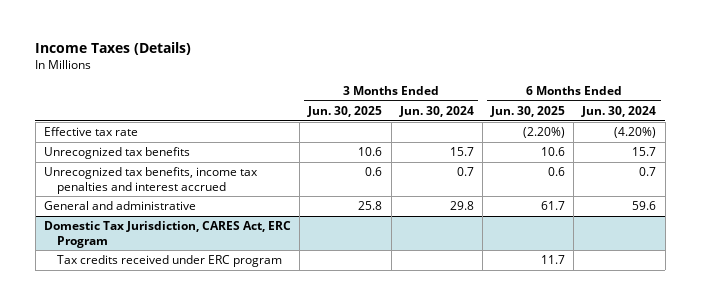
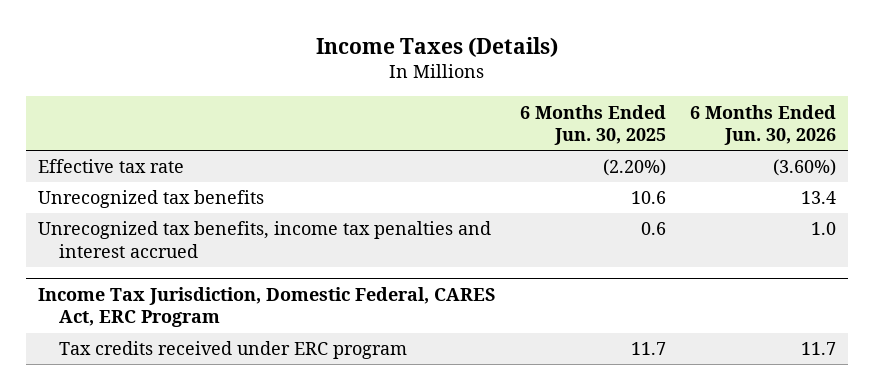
- | 3 Months Ended Jun. 30, 2025 | 3 Months Ended Jun. 30, 2024 | 6 Months Ended Jun. 30, 2025 | 6 Months Ended Jun. 30, 2024
+ | 6 Months Ended Jun. 30, 2025 | 6 Months Ended Jun. 30, 2026
- General and administrative | 25.8 | 29.8 | 61.7 | 59.6
- Domestic Tax Jurisdiction, CARES Act, ERC Program
+ Income Tax Jurisdiction, Domestic Federal, CARES Act, ERC Program

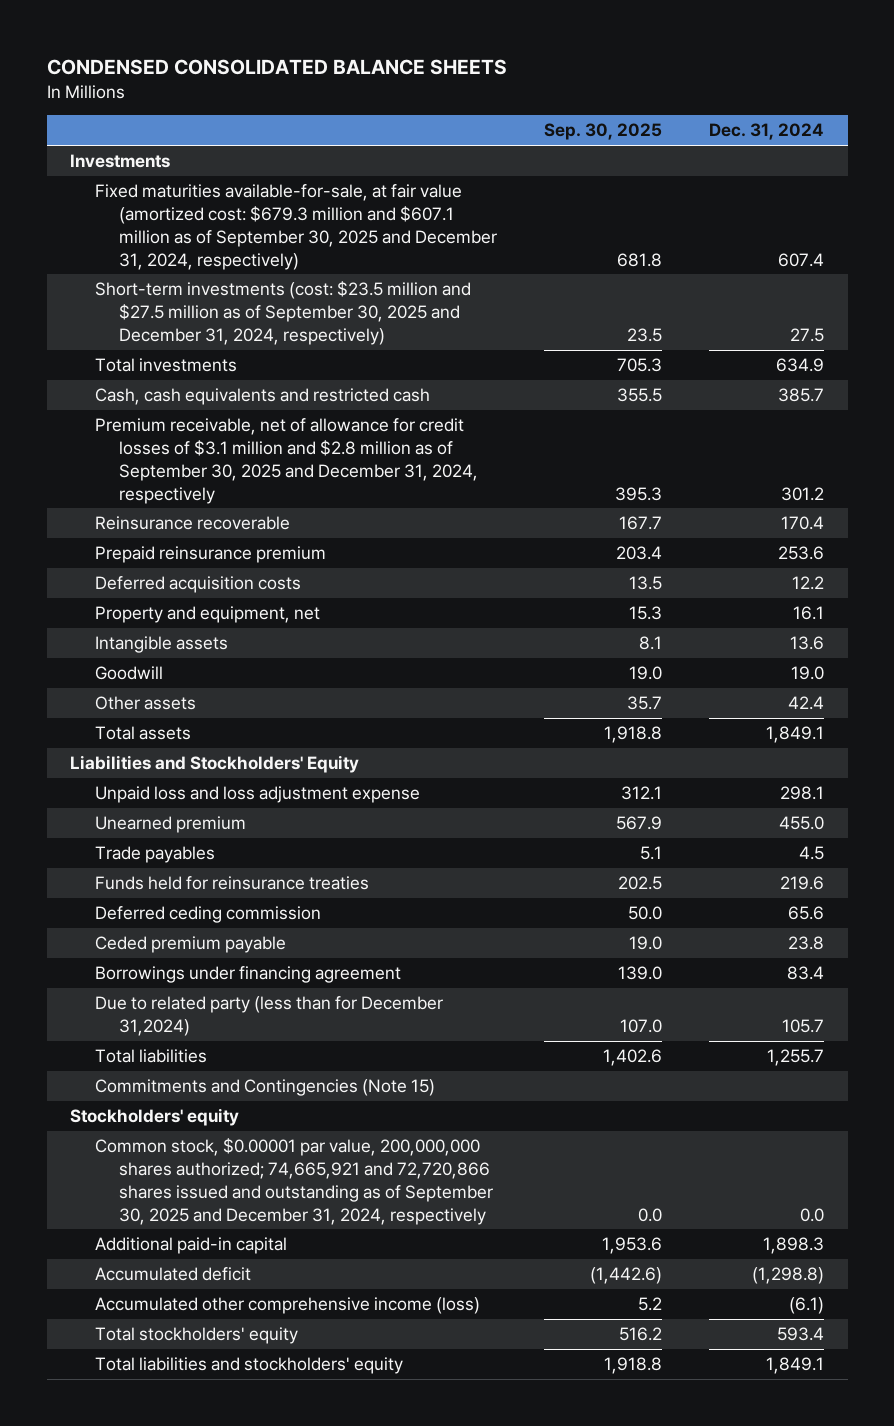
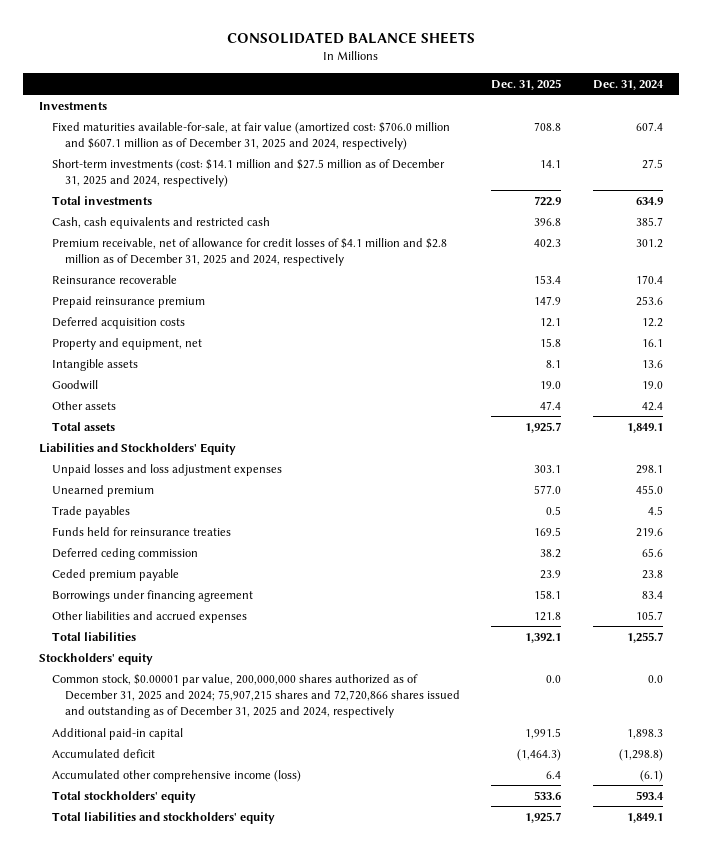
- CONDENSED CONSOLIDATED BALANCE SHEETS
+ CONSOLIDATED BALANCE SHEETS
- | Sep. 30, 2025 | Dec. 31, 2024
+ | Dec. 31, 2025 | Dec. 31, 2024
- Fixed maturities available-for-sale, at fair value (amortized cost: $679.3 million and $607.1 million as of September 30, 2025 and December 31, 2024, respectively) | 681.8 | 607.4
- Short-term investments (cost: $23.5 million and $27.5 million as of September 30, 2025 and December 31, 2024, respectively) | 23.5 | 27.5
+ Fixed maturities available-for-sale, at fair value (amortized cost: $706.0 million and $607.1 million as of December 31, 2025 and 2024, respectively) | 708.8 | 607.4
+ Short-term investments (cost: $14.1 million and $27.5 million as of December 31, 2025 and 2024, respectively) | 14.1 | 27.5
- Premium receivable, net of allowance for credit losses of $3.1 million and $2.8 million as of September 30, 2025 and December 31, 2024, respectively | 395.3 | 301.2
+ Premium receivable, net of allowance for credit losses of $4.1 million and $2.8 million as of December 31, 2025 and 2024, respectively | 402.3 | 301.2
- Unpaid loss and loss adjustment expense | 312.1 | 298.1
+ Unpaid losses and loss adjustment expenses | 303.1 | 298.1
- Due to related party (less than for December 31,2024) | 107.0 | 105.7
+ Other liabilities and accrued expenses | 121.8 | 105.7
- Commitments and Contingencies (Note 15)
- Common stock, $0.00001 par value, 200,000,000 shares authorized; 74,665,921 and 72,720,866 shares issued and outstanding as of September 30, 2025 and December 31, 2024, respectively | 0.0 | 0.0
+ Common stock, $0.00001 par value, 200,000,000 shares authorized as of December 31, 2025 and 2024; 75,907,215 shares and 72,720,866 shares issued and outstanding as of December 31, 2025 and 2024, respectively | 0.0 | 0.0

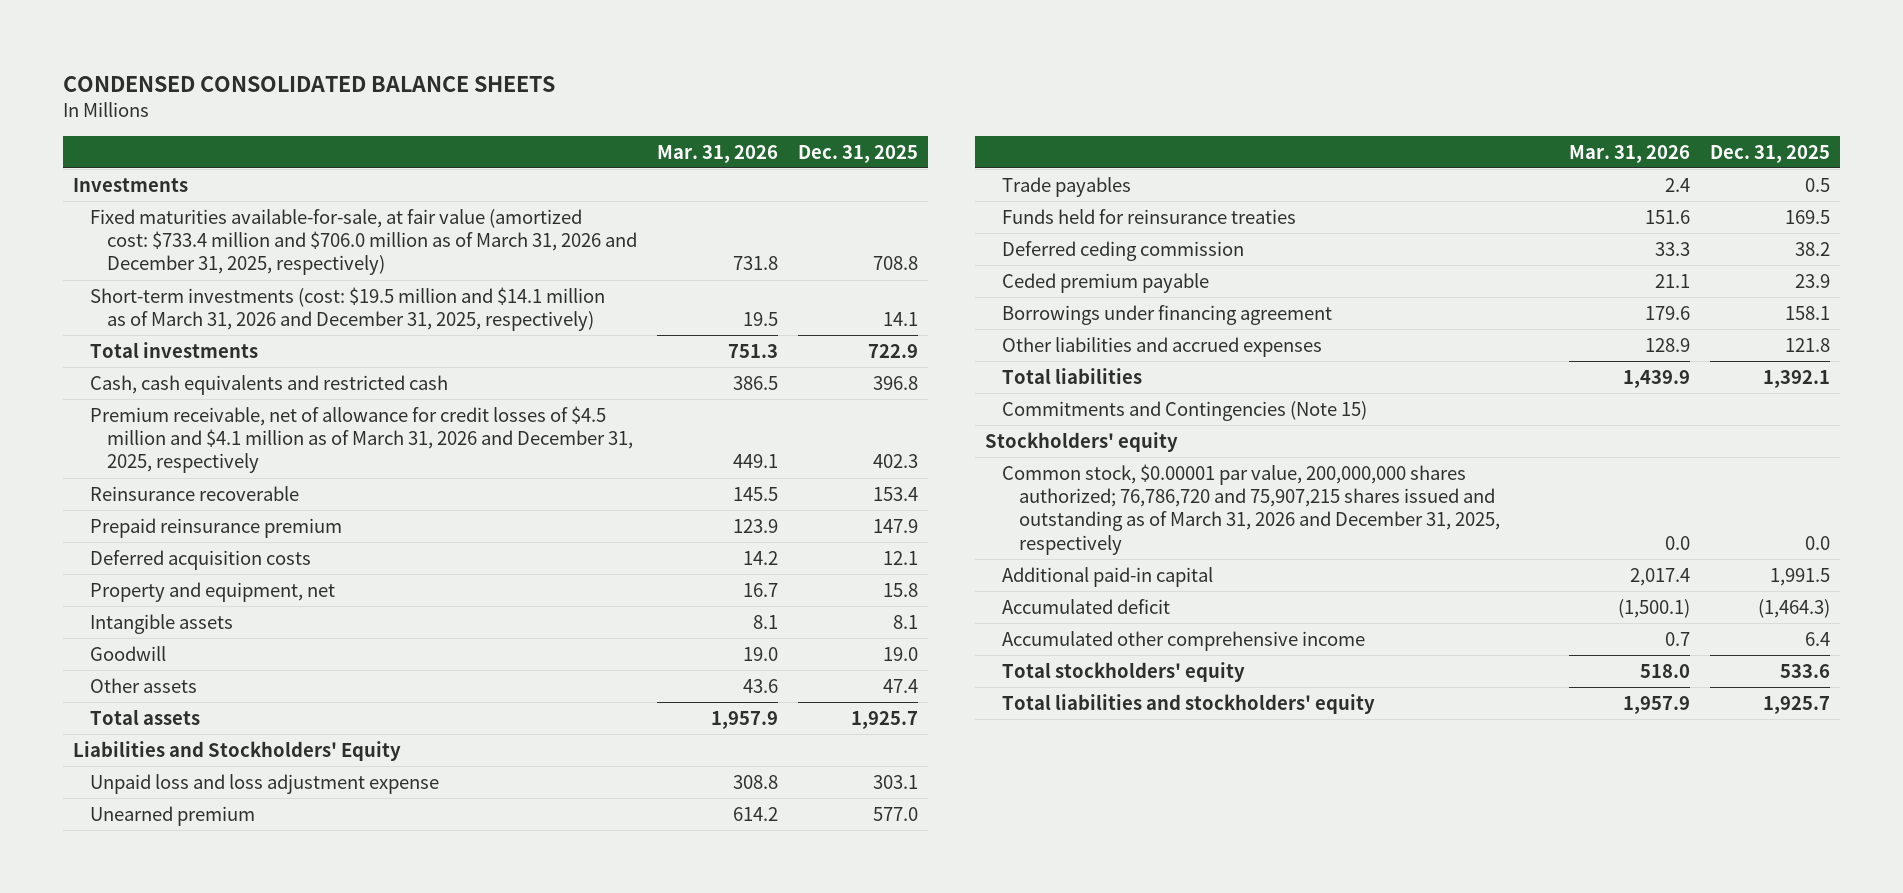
- CONSOLIDATED BALANCE SHEETS
+ CONDENSED CONSOLIDATED BALANCE SHEETS
- | Dec. 31, 2025 | Dec. 31, 2024
+ | Mar. 31, 2026 | Dec. 31, 2025
- Fixed maturities available-for-sale, at fair value (amortized cost: $706.0 million and $607.1 million as of December 31, 2025 and 2024, respectively) | 708.8 | 607.4
- Short-term investments (cost: $14.1 million and $27.5 million as of December 31, 2025 and 2024, respectively) | 14.1 | 27.5
+ Fixed maturities available-for-sale, at fair value (amortized cost: $733.4 million and $706.0 million as of March 31, 2026 and December 31, 2025, respectively) | 731.8 | 708.8
+ Short-term investments (cost: $19.5 million and $14.1 million as of March 31, 2026 and December 31, 2025, respectively) | 19.5 | 14.1
- Premium receivable, net of allowance for credit losses of $4.1 million and $2.8 million as of December 31, 2025 and 2024, respectively | 402.3 | 301.2
+ Premium receivable, net of allowance for credit losses of $4.5 million and $4.1 million as of March 31, 2026 and December 31, 2025, respectively | 449.1 | 402.3
- Unpaid losses and loss adjustment expenses | 303.1 | 298.1
+ Unpaid loss and loss adjustment expense | 308.8 | 303.1
+ Commitments and Contingencies (Note 15)
- Common stock, $0.00001 par value, 200,000,000 shares authorized as of December 31, 2025 and 2024; 75,907,215 shares and 72,720,866 shares issued and outstanding as of December 31, 2025 and 2024, respectively | 0.0 | 0.0
+ Common stock, $0.00001 par value, 200,000,000 shares authorized; 76,786,720 and 75,907,215 shares issued and outstanding as of March 31, 2026 and December 31, 2025, respectively | 0.0 | 0.0
- Accumulated other comprehensive income (loss) | 6.4 | (6.1)
+ Accumulated other comprehensive income | 0.7 | 6.4

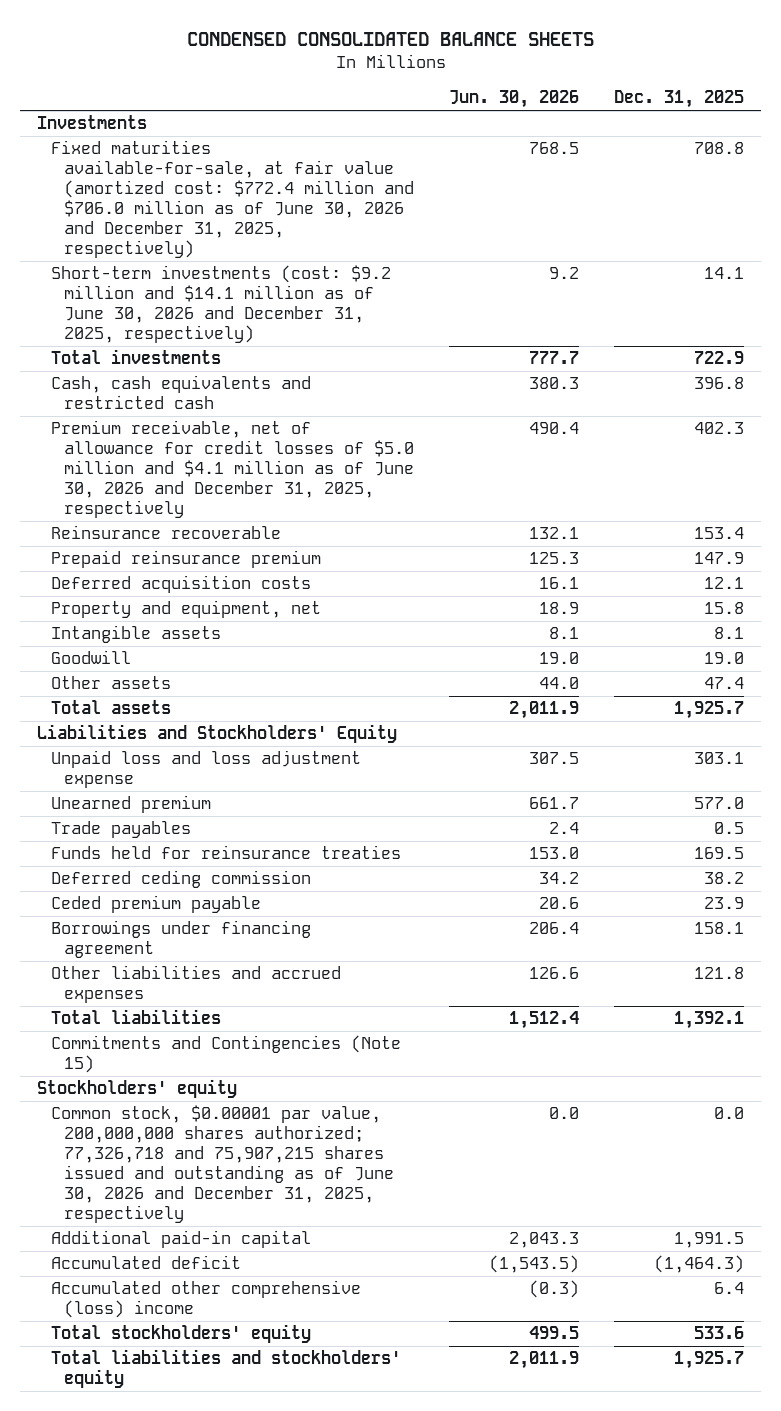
- | Mar. 31, 2026 | Dec. 31, 2025
+ | Jun. 30, 2026 | Dec. 31, 2025
- Fixed maturities available-for-sale, at fair value (amortized cost: $733.4 million and $706.0 million as of March 31, 2026 and December 31, 2025, respectively) | 731.8 | 708.8
- Short-term investments (cost: $19.5 million and $14.1 million as of March 31, 2026 and December 31, 2025, respectively) | 19.5 | 14.1
+ Fixed maturities available-for-sale, at fair value (amortized cost: $772.4 million and $706.0 million as of June 30, 2026 and December 31, 2025, respectively) | 768.5 | 708.8
+ Short-term investments (cost: $9.2 million and $14.1 million as of June 30, 2026 and December 31, 2025, respectively) | 9.2 | 14.1
- Premium receivable, net of allowance for credit losses of $4.5 million and $4.1 million as of March 31, 2026 and December 31, 2025, respectively | 449.1 | 402.3
+ Premium receivable, net of allowance for credit losses of $5.0 million and $4.1 million as of June 30, 2026 and December 31, 2025, respectively | 490.4 | 402.3
- Common stock, $0.00001 par value, 200,000,000 shares authorized; 76,786,720 and 75,907,215 shares issued and outstanding as of March 31, 2026 and December 31, 2025, respectively | 0.0 | 0.0
+ Common stock, $0.00001 par value, 200,000,000 shares authorized; 77,326,718 and 75,907,215 shares issued and outstanding as of June 30, 2026 and December 31, 2025, respectively | 0.0 | 0.0
- Accumulated other comprehensive income | 0.7 | 6.4
+ Accumulated other comprehensive (loss) income | (0.3) | 6.4

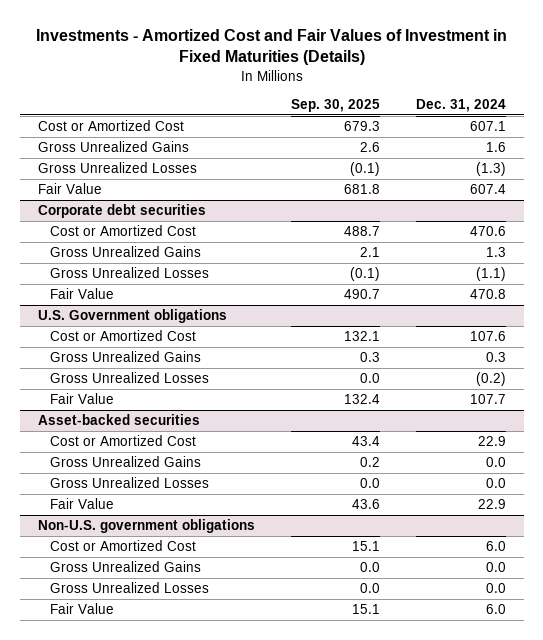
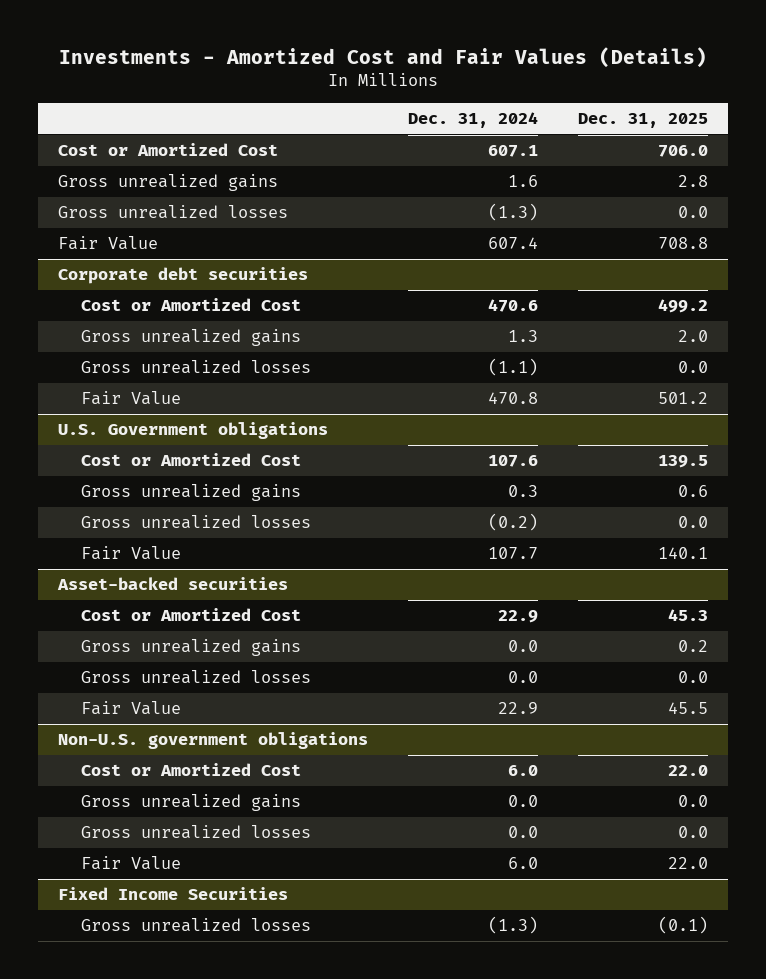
- Investments - Amortized Cost and Fair Values of Investment in Fixed Maturities (Details)
+ Investments - Amortized Cost and Fair Values (Details)
- | Sep. 30, 2025 | Dec. 31, 2024
+ | Dec. 31, 2024 | Dec. 31, 2025
- Gross Unrealized Gains | 2.6 | 1.6
- Gross Unrealized Losses | (0.1) | (1.3)
+ Gross unrealized gains | 1.6 | 2.8
+ Gross unrealized losses | (1.3) | 0.0
@ Corporate debt securities
- Gross Unrealized Gains | 2.1 | 1.3
- Gross Unrealized Losses | (0.1) | (1.1)
+ Gross unrealized gains | 1.3 | 2.0
+ Gross unrealized losses | (1.1) | 0.0
@ U.S. Government obligations
- Gross Unrealized Gains | 0.3 | 0.3
- Gross Unrealized Losses | 0.0 | (0.2)
+ Gross unrealized gains | 0.3 | 0.6
+ Gross unrealized losses | (0.2) | 0.0
@ Asset-backed securities
- Gross Unrealized Gains | 0.2 | 0.0
- Gross Unrealized Losses | 0.0 | 0.0
+ Gross unrealized gains | 0.0 | 0.2
+ Gross unrealized losses | 0.0 | 0.0
@ Non-U.S. government obligations
- Gross Unrealized Gains | 0.0 | 0.0
- Gross Unrealized Losses | 0.0 | 0.0
+ Gross unrealized gains | 0.0 | 0.0
+ Gross unrealized losses | 0.0 | 0.0
+ Fixed Income Securities
+ Gross unrealized losses | (1.3) | (0.1)

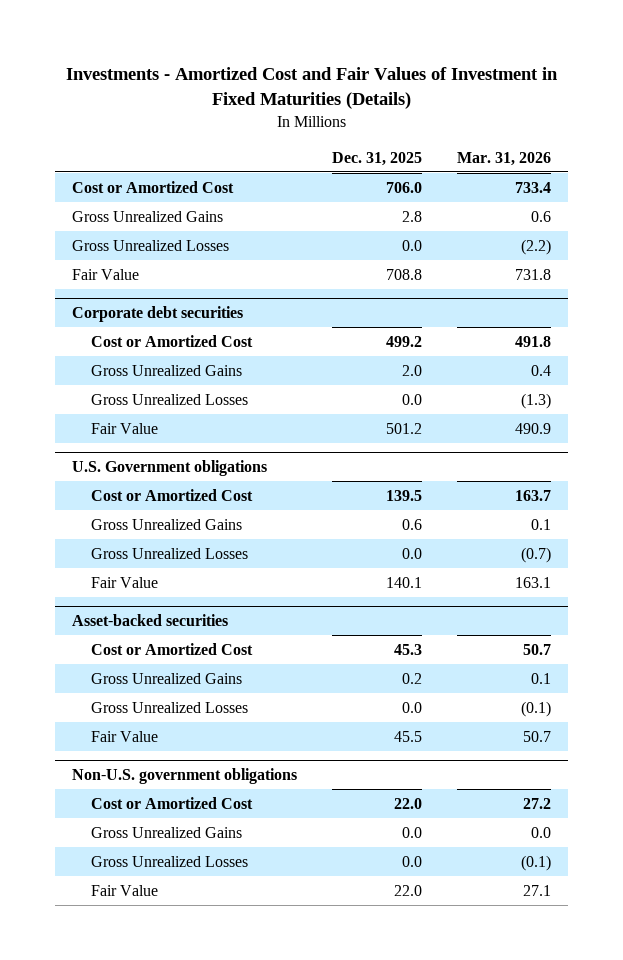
- Investments - Amortized Cost and Fair Values (Details)
+ Investments - Amortized Cost and Fair Values of Investment in Fixed Maturities (Details)
- | Dec. 31, 2024 | Dec. 31, 2025
+ | Dec. 31, 2025 | Mar. 31, 2026
- Gross unrealized gains | 1.6 | 2.8
- Gross unrealized losses | (1.3) | 0.0
+ Gross Unrealized Gains | 2.8 | 0.6
+ Gross Unrealized Losses | 0.0 | (2.2)
@ Corporate debt securities
- Gross unrealized gains | 1.3 | 2.0
- Gross unrealized losses | (1.1) | 0.0
+ Gross Unrealized Gains | 2.0 | 0.4
+ Gross Unrealized Losses | 0.0 | (1.3)
@ U.S. Government obligations
- Gross unrealized gains | 0.3 | 0.6
- Gross unrealized losses | (0.2) | 0.0
+ Gross Unrealized Gains | 0.6 | 0.1
+ Gross Unrealized Losses | 0.0 | (0.7)
@ Asset-backed securities
- Gross unrealized gains | 0.0 | 0.2
- Gross unrealized losses | 0.0 | 0.0
+ Gross Unrealized Gains | 0.2 | 0.1
+ Gross Unrealized Losses | 0.0 | (0.1)
@ Non-U.S. government obligations
- Gross unrealized gains | 0.0 | 0.0
- Gross unrealized losses | 0.0 | 0.0
+ Gross Unrealized Gains | 0.0 | 0.0
+ Gross Unrealized Losses | 0.0 | (0.1)
- Fixed Income Securities
- Gross unrealized losses | (1.3) | (0.1)

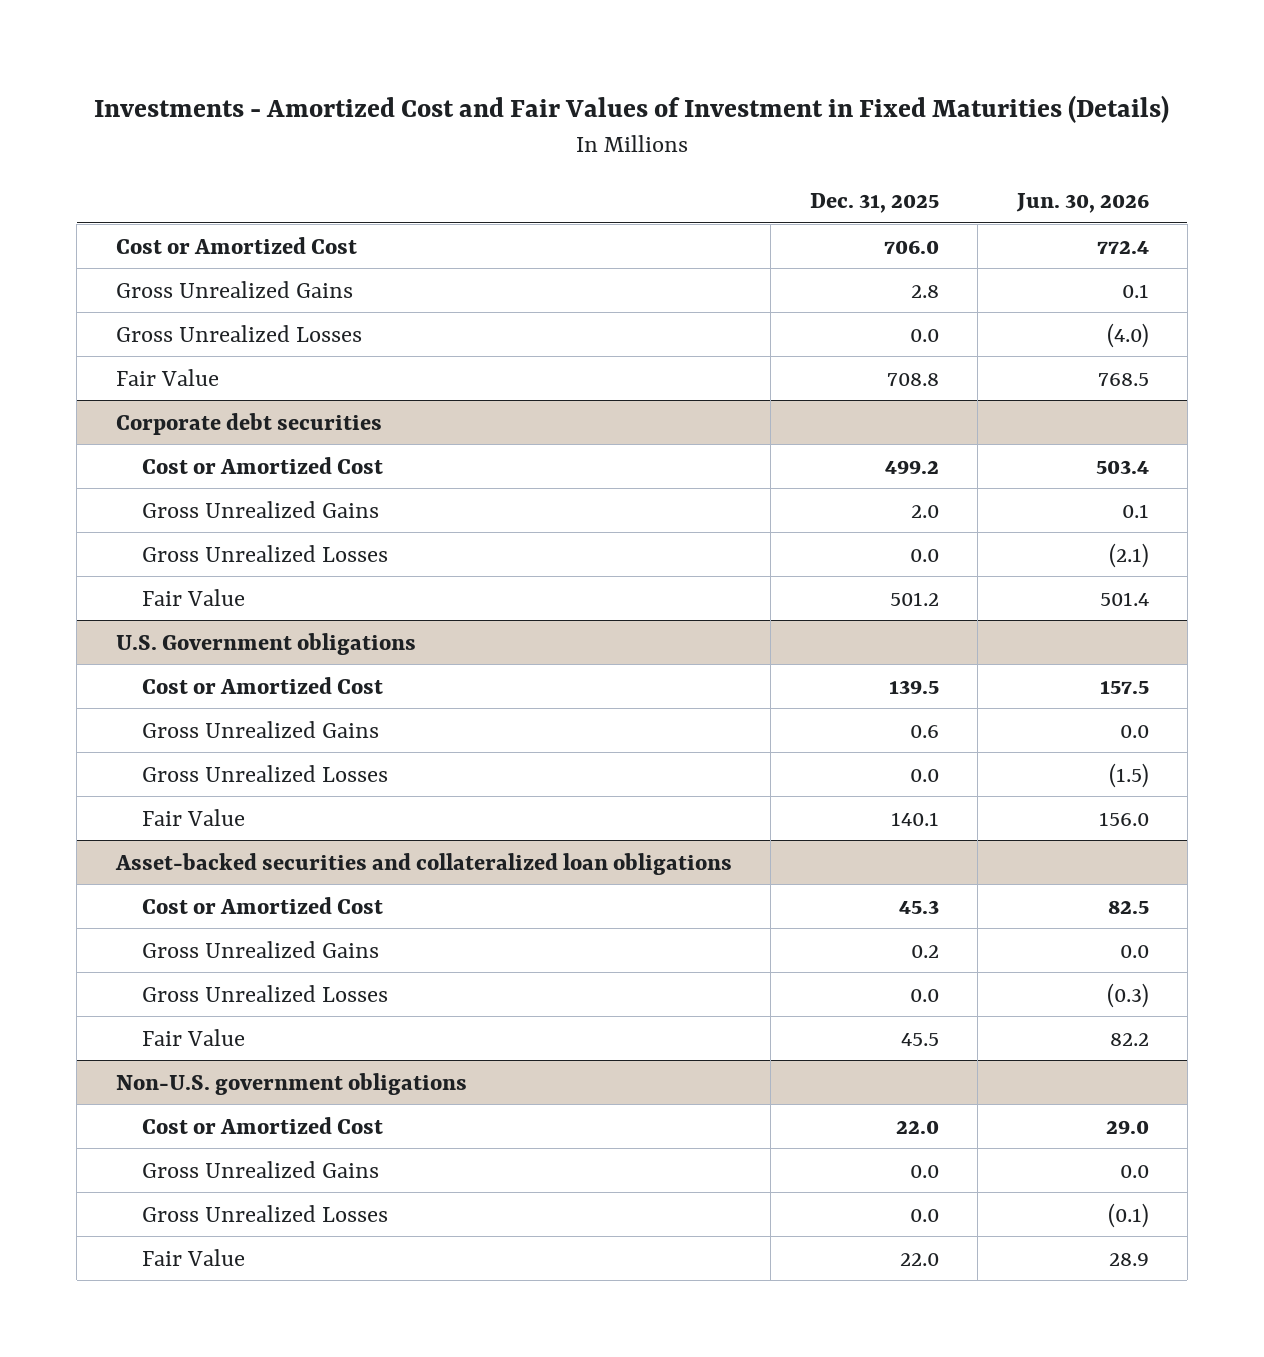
- | Dec. 31, 2025 | Mar. 31, 2026
+ | Dec. 31, 2025 | Jun. 30, 2026
- Asset-backed securities
+ Asset-backed securities and collateralized loan obligations

